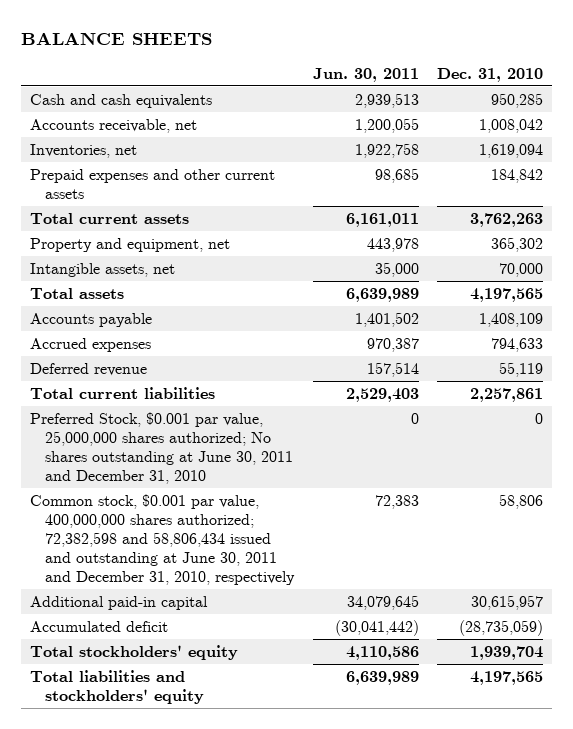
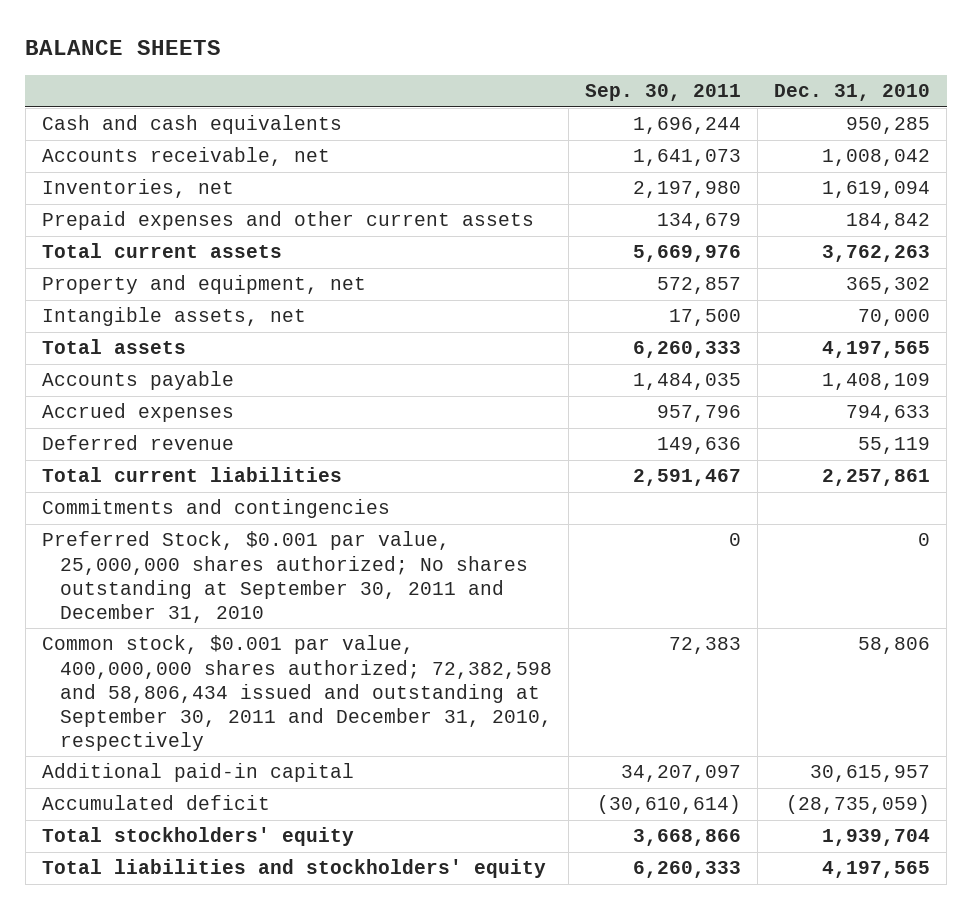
- | Jun. 30, 2011 | Dec. 31, 2010
+ | Sep. 30, 2011 | Dec. 31, 2010
- Preferred Stock, $0.001 par value, 25,000,000 shares authorized; No shares outstanding at June 30, 2011 and December 31, 2010 | 0 | 0
- Common stock, $0.001 par value, 400,000,000 shares authorized; 72,382,598 and 58,806,434 issued and outstanding at June 30, 2011 and December 31, 2010, respectively | 72,383 | 58,806
+ Commitments and contingencies
+ Preferred Stock, $0.001 par value, 25,000,000 shares authorized; No shares outstanding at September 30, 2011 and December 31, 2010 | 0 | 0
+ Common stock, $0.001 par value, 400,000,000 shares authorized; 72,382,598 and 58,806,434 issued and outstanding at September 30, 2011 and December 31, 2010, respectively | 72,383 | 58,806

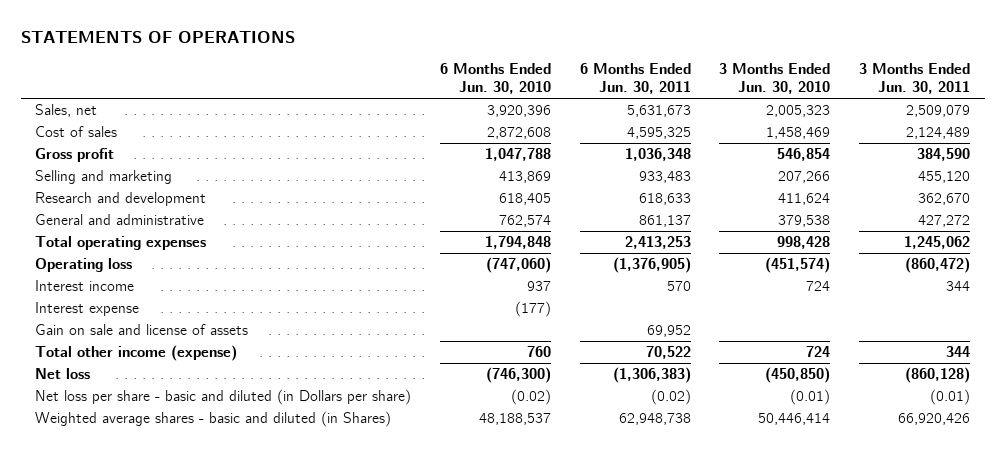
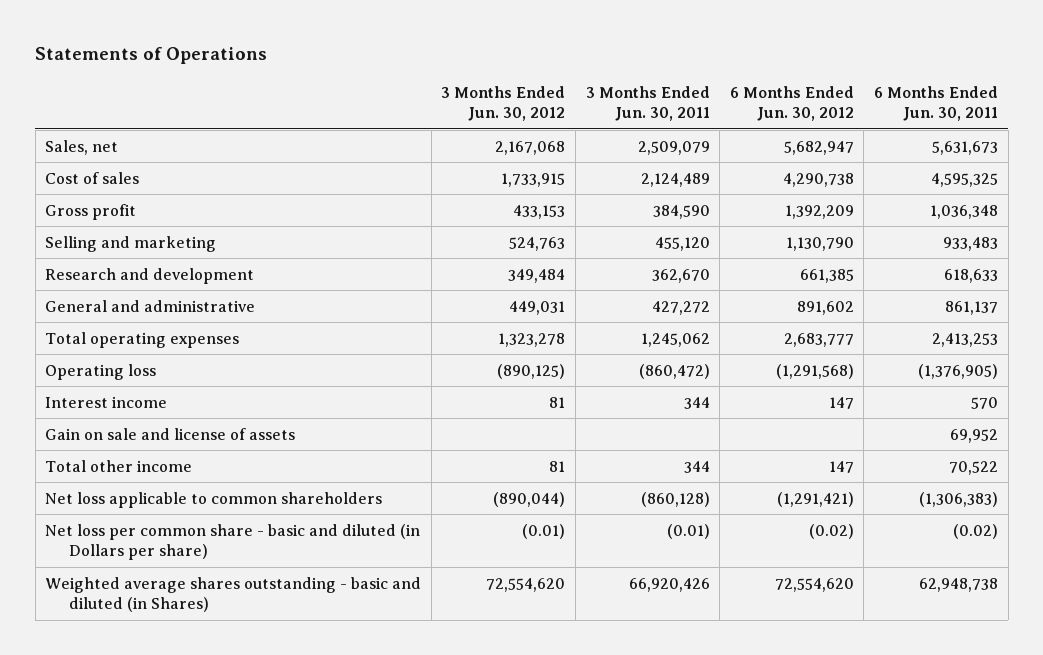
- STATEMENTS OF OPERATIONS
+ Statements of Operations
- | 6 Months Ended Jun. 30, 2010 | 6 Months Ended Jun. 30, 2011 | 3 Months Ended Jun. 30, 2010 | 3 Months Ended Jun. 30, 2011
+ | 3 Months Ended Jun. 30, 2012 | 3 Months Ended Jun. 30, 2011 | 6 Months Ended Jun. 30, 2012 | 6 Months Ended Jun. 30, 2011
- Interest expense | (177) | | |
- Total other income (expense) | 760 | 70,522 | 724 | 344
- Net loss | (746,300) | (1,306,383) | (450,850) | (860,128)
- Net loss per share - basic and diluted (in Dollars per share) | (0.02) | (0.02) | (0.01) | (0.01)
- Weighted average shares - basic and diluted (in Shares) | 48,188,537 | 62,948,738 | 50,446,414 | 66,920,426
+ Total other income | 81 | 344 | 147 | 70,522
+ Net loss applicable to common shareholders | (890,044) | (860,128) | (1,291,421) | (1,306,383)
+ Net loss per common share - basic and diluted (in Dollars per share) | (0.01) | (0.01) | (0.02) | (0.02)
+ Weighted average shares outstanding - basic and diluted (in Shares) | 72,554,620 | 66,920,426 | 72,554,620 | 62,948,738

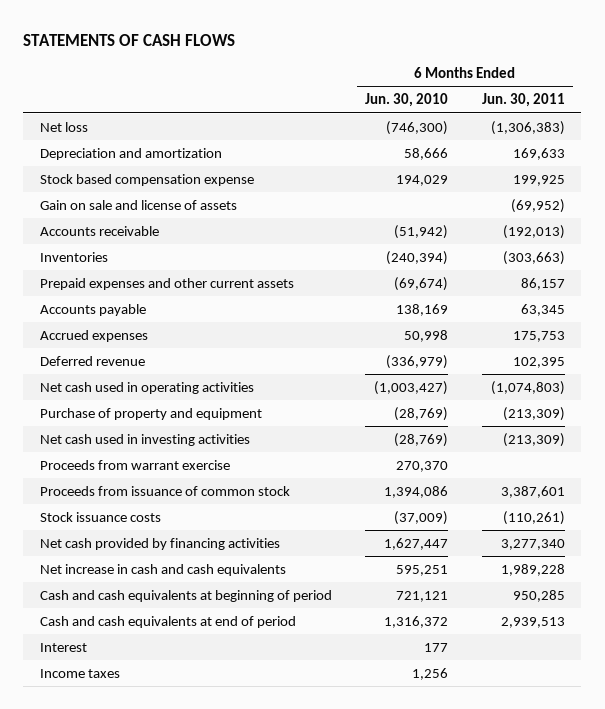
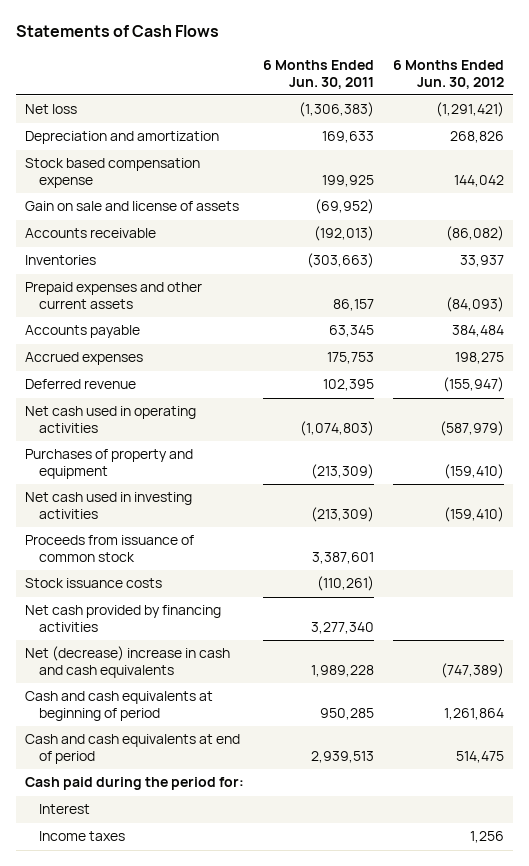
- STATEMENTS OF CASH FLOWS
+ Statements of Cash Flows
- | 6 Months Ended Jun. 30, 2010 | 6 Months Ended Jun. 30, 2011
+ | 6 Months Ended Jun. 30, 2011 | 6 Months Ended Jun. 30, 2012
- Purchase of property and equipment | (28,769) | (213,309)
+ Purchases of property and equipment | (213,309) | (159,410)
- Proceeds from warrant exercise | 270,370 |
- Net increase in cash and cash equivalents | 595,251 | 1,989,228
+ Net (decrease) increase in cash and cash equivalents | 1,989,228 | (747,389)
+ Cash paid during the period for:

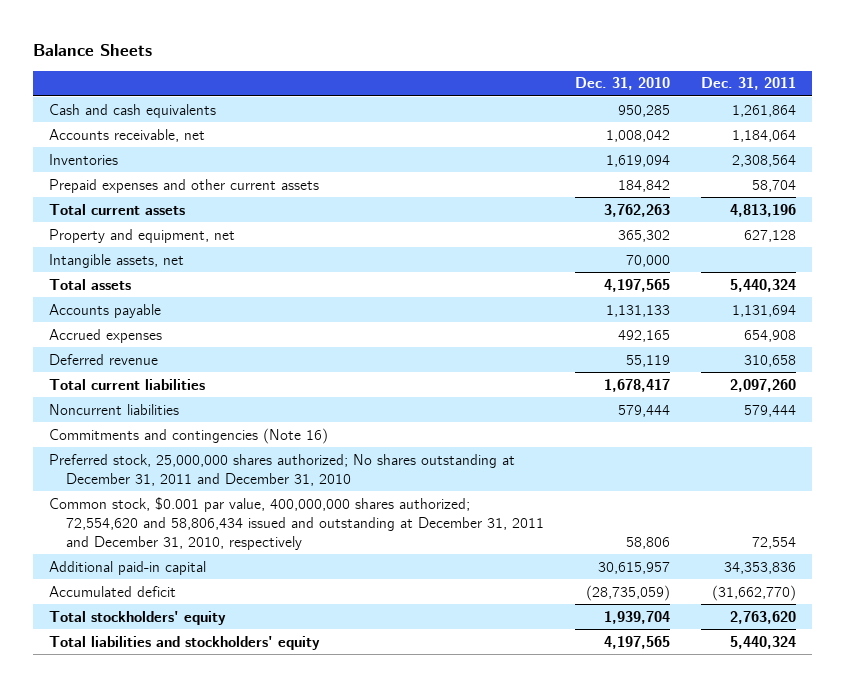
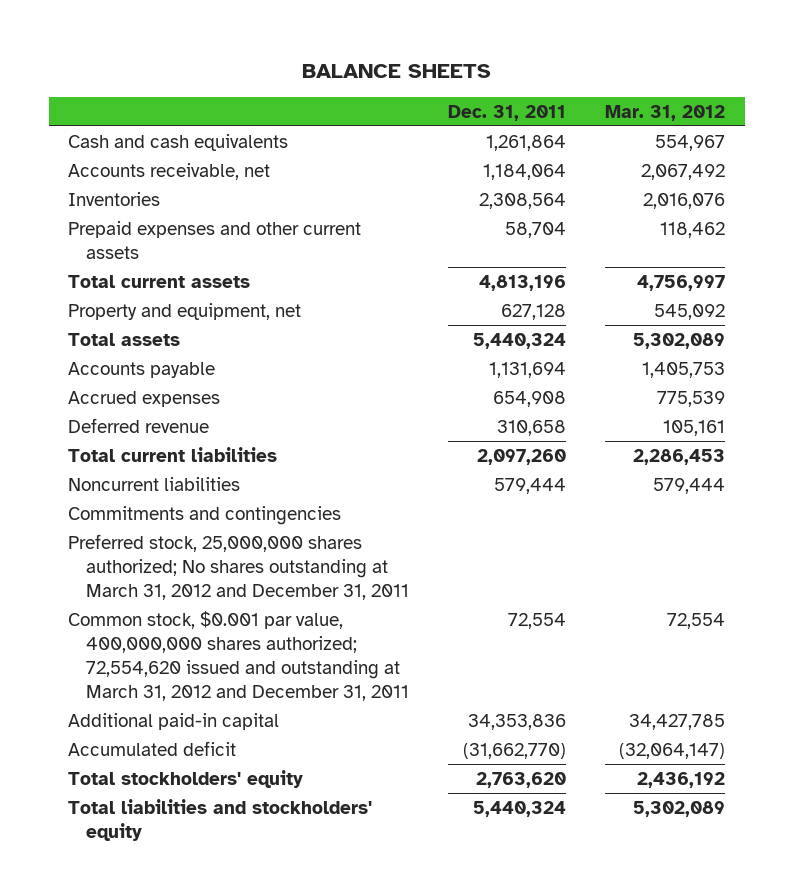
- Balance Sheets
+ BALANCE SHEETS
- | Dec. 31, 2010 | Dec. 31, 2011
+ | Dec. 31, 2011 | Mar. 31, 2012
- Intangible assets, net | 70,000 |
- Commitments and contingencies (Note 16)
- Preferred stock, 25,000,000 shares authorized; No shares outstanding at December 31, 2011 and December 31, 2010
- Common stock, $0.001 par value, 400,000,000 shares authorized; 72,554,620 and 58,806,434 issued and outstanding at December 31, 2011 and December 31, 2010, respectively | 58,806 | 72,554
+ Commitments and contingencies
+ Preferred stock, 25,000,000 shares authorized; No shares outstanding at March 31, 2012 and December 31, 2011
+ Common stock, $0.001 par value, 400,000,000 shares authorized; 72,554,620 issued and outstanding at March 31, 2012 and December 31, 2011 | 72,554 | 72,554

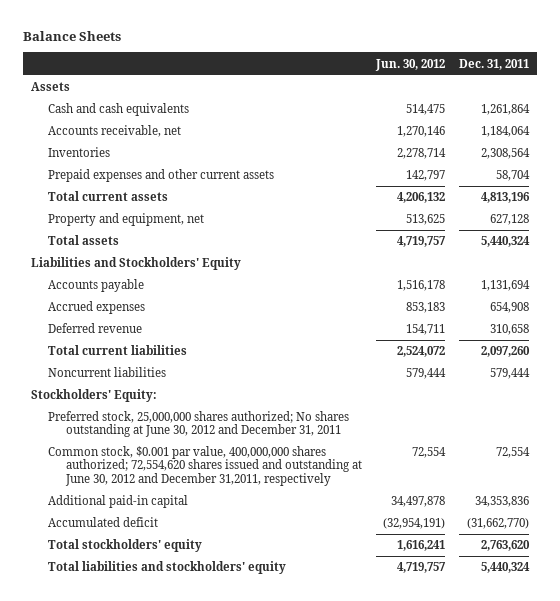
- BALANCE SHEETS
+ Balance Sheets
- | Dec. 31, 2011 | Mar. 31, 2012
+ | Jun. 30, 2012 | Dec. 31, 2011
+ Assets
+ Liabilities and Stockholders' Equity
- Commitments and contingencies
- Preferred stock, 25,000,000 shares authorized; No shares outstanding at March 31, 2012 and December 31, 2011
- Common stock, $0.001 par value, 400,000,000 shares authorized; 72,554,620 issued and outstanding at March 31, 2012 and December 31, 2011 | 72,554 | 72,554
+ Stockholders' Equity:
+ Preferred stock, 25,000,000 shares authorized; No shares outstanding at June 30, 2012 and December 31, 2011
+ Common stock, $0.001 par value, 400,000,000 shares authorized; 72,554,620 shares issued and outstanding at June 30, 2012 and December 31,2011, respectively | 72,554 | 72,554

